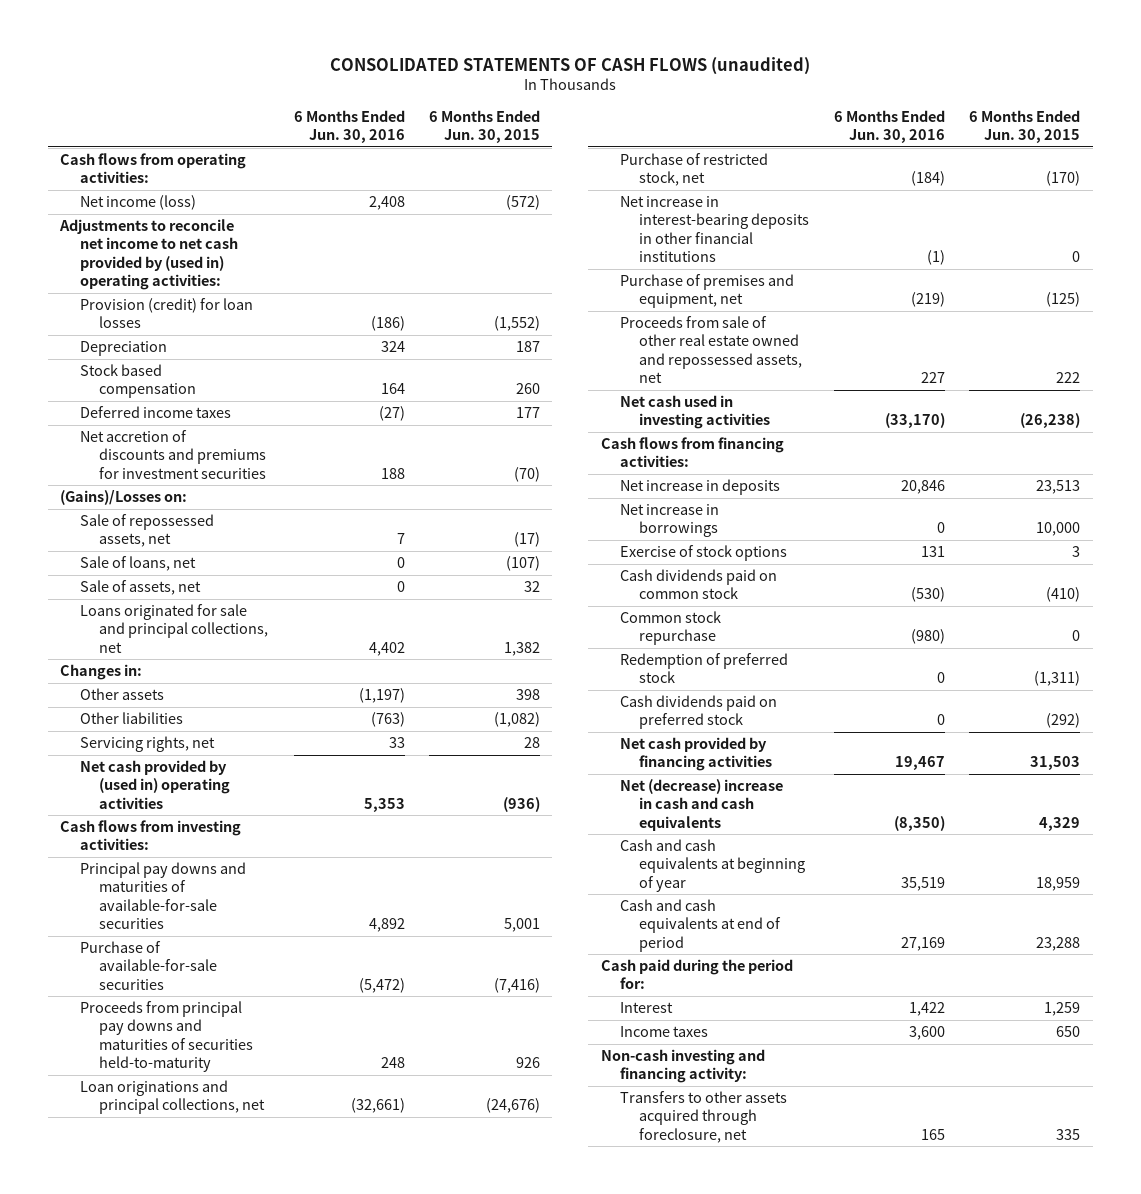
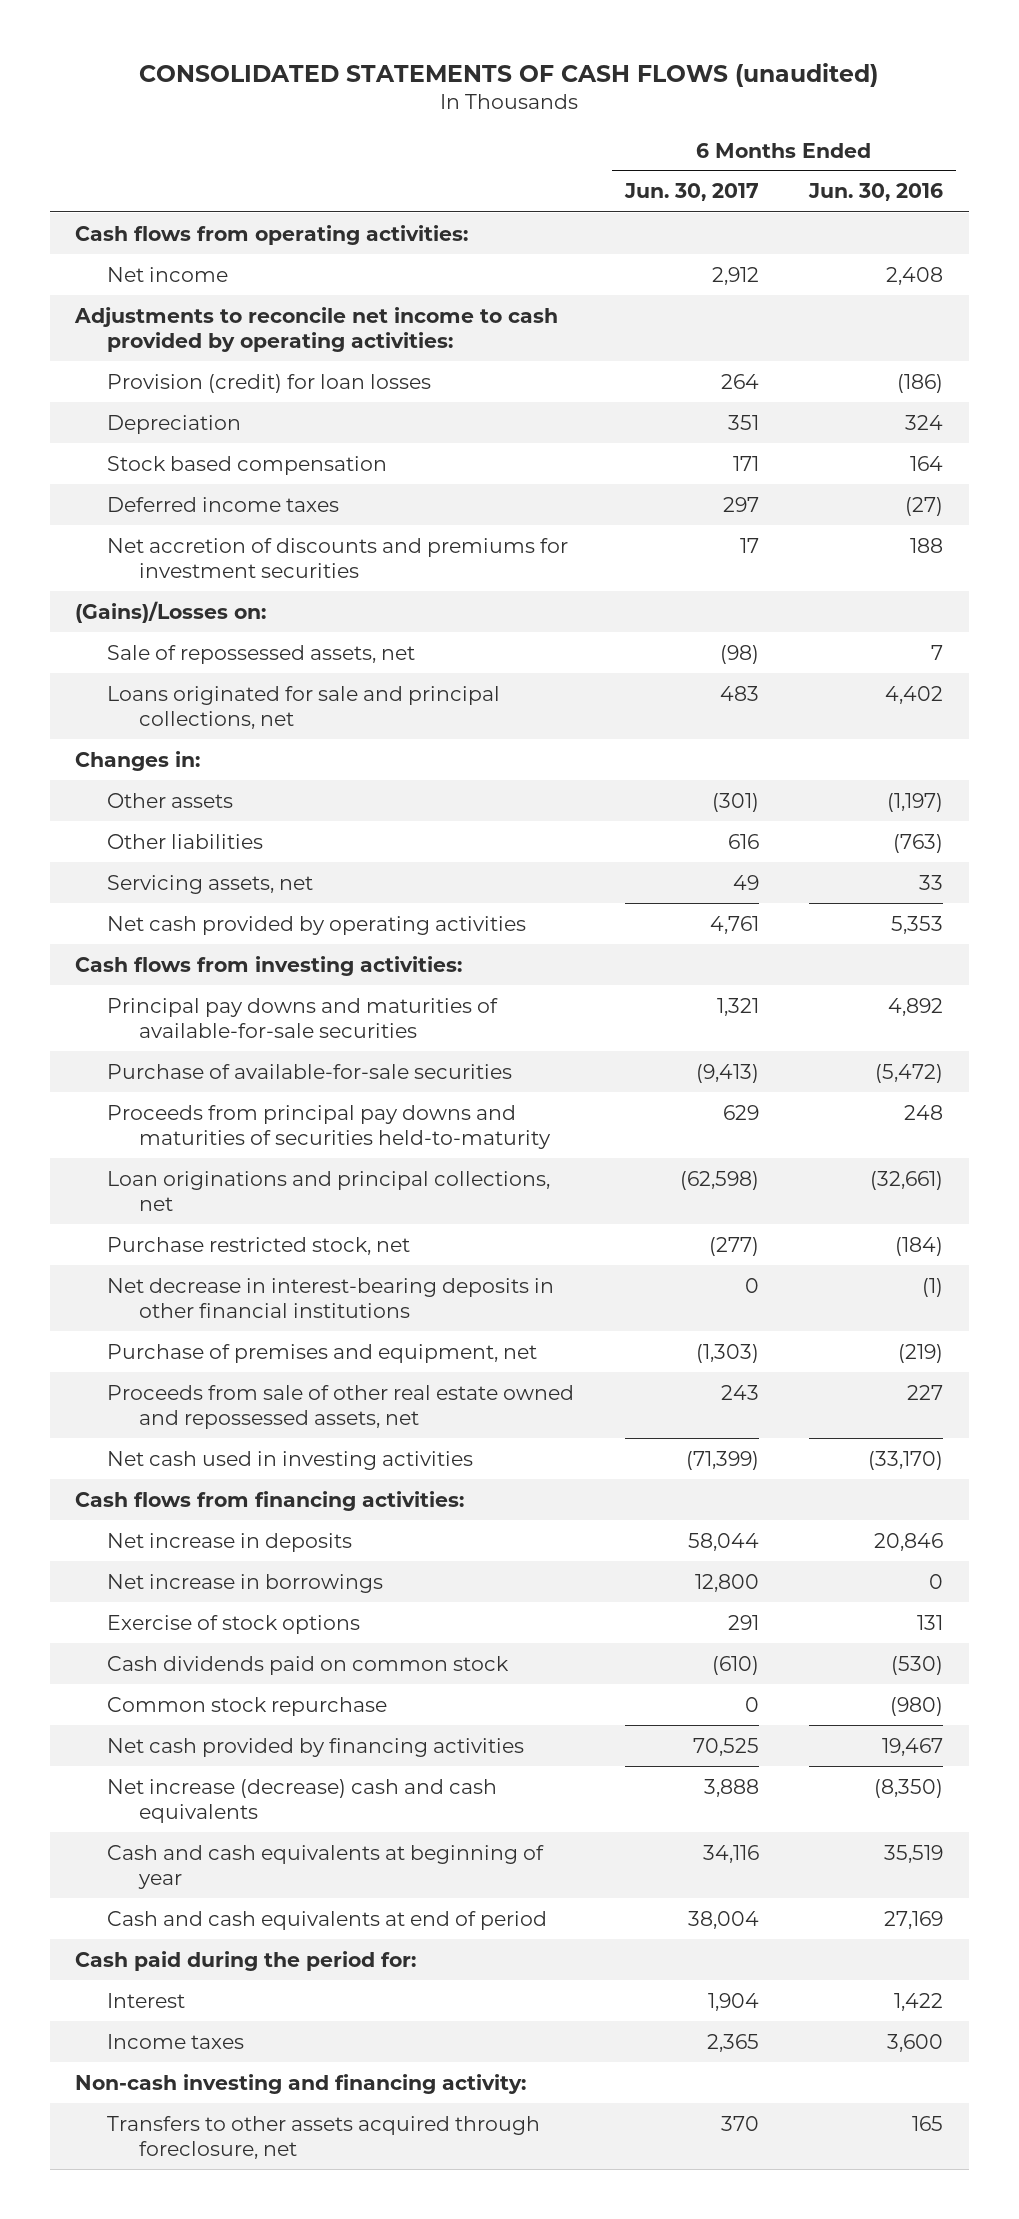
- | 6 Months Ended Jun. 30, 2016 | 6 Months Ended Jun. 30, 2015
+ | 6 Months Ended Jun. 30, 2017 | 6 Months Ended Jun. 30, 2016
- Net income (loss) | 2,408 | (572)
- Adjustments to reconcile net income to net cash provided by (used in) operating activities:
+ Net income | 2,912 | 2,408
+ Adjustments to reconcile net income to cash provided by operating activities:
- Sale of loans, net | 0 | (107)
- Sale of assets, net | 0 | 32
- Servicing rights, net | 33 | 28
- Net cash provided by (used in) operating activities | 5,353 | (936)
+ Servicing assets, net | 49 | 33
+ Net cash provided by operating activities | 4,761 | 5,353
- Purchase of restricted stock, net | (184) | (170)
- Net increase in interest-bearing deposits in other financial institutions | (1) | 0
+ Purchase restricted stock, net | (277) | (184)
+ Net decrease in interest-bearing deposits in other financial institutions | 0 | (1)
- Redemption of preferred stock | 0 | (1,311)
- Cash dividends paid on preferred stock | 0 | (292)
- Net (decrease) increase in cash and cash equivalents | (8,350) | 4,329
+ Net increase (decrease) cash and cash equivalents | 3,888 | (8,350)

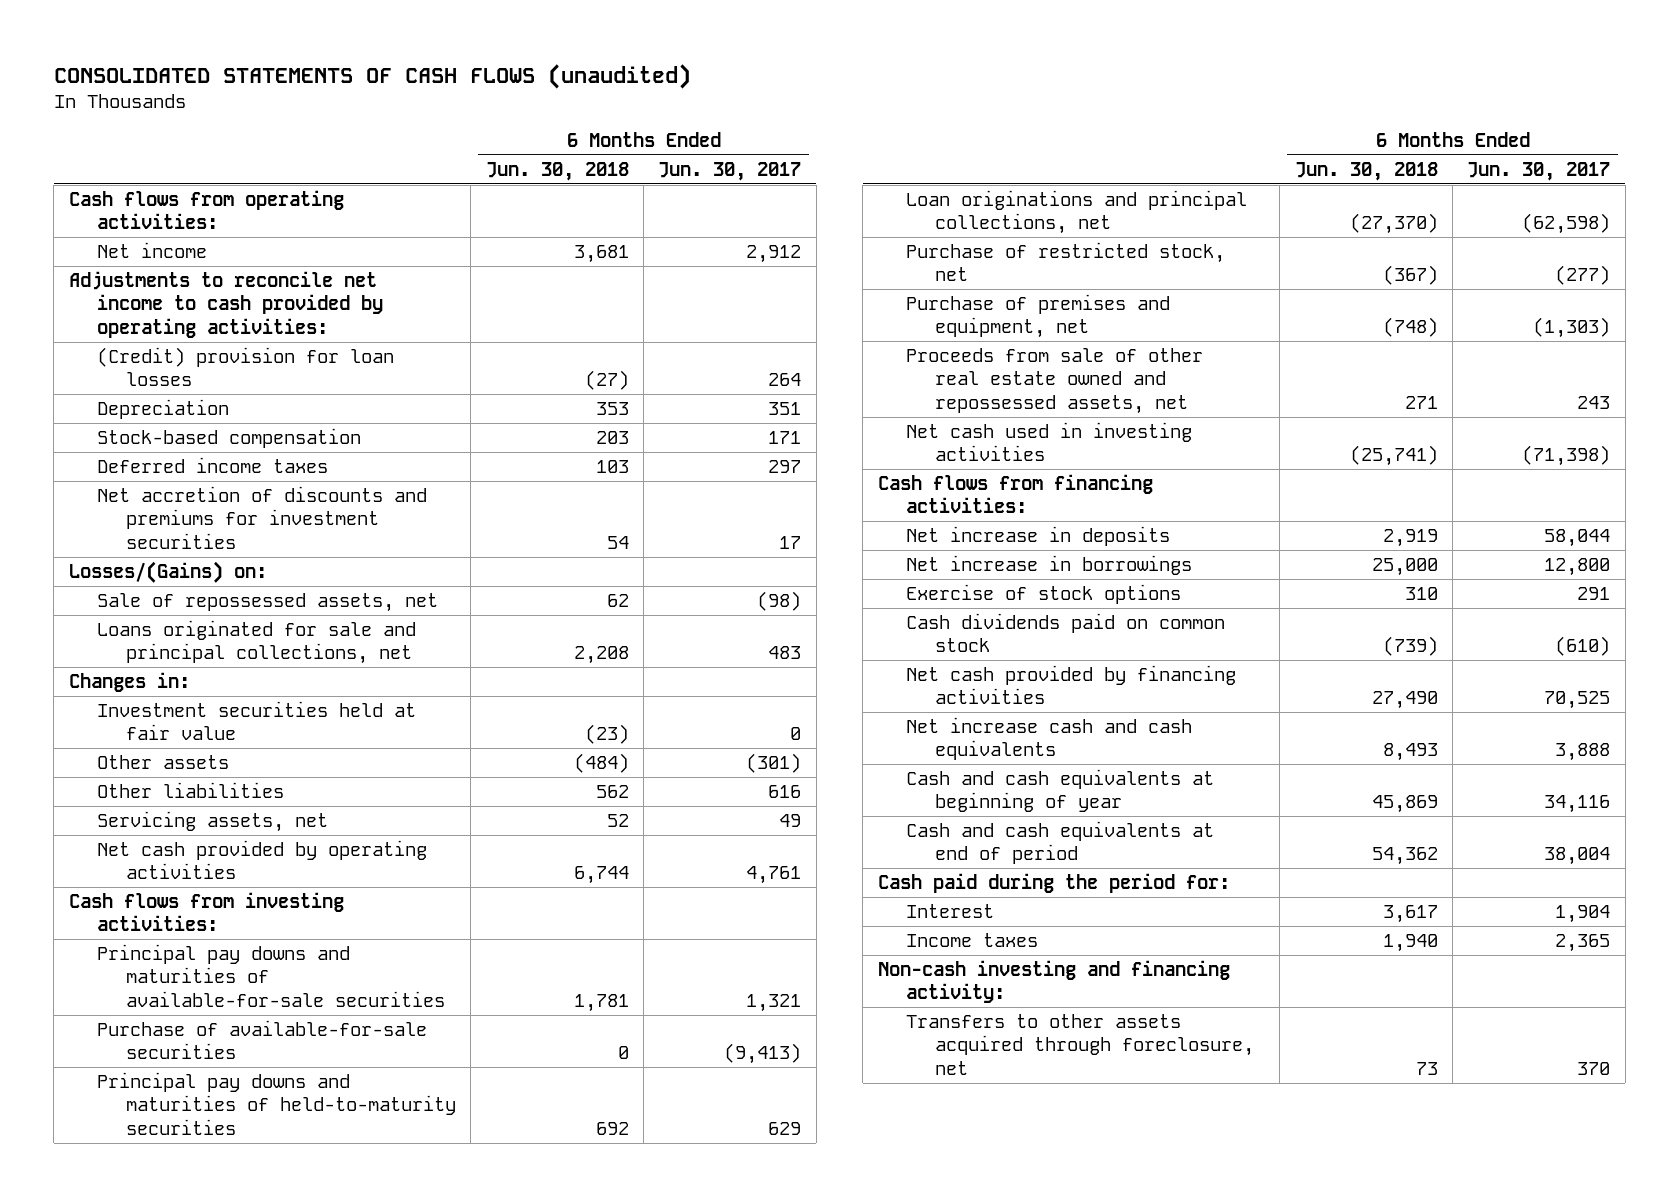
- | 6 Months Ended Jun. 30, 2017 | 6 Months Ended Jun. 30, 2016
+ | 6 Months Ended Jun. 30, 2018 | 6 Months Ended Jun. 30, 2017
- Provision (credit) for loan losses | 264 | (186)
+ (Credit) provision for loan losses | (27) | 264
- Stock based compensation | 171 | 164
+ Stock-based compensation | 203 | 171
- (Gains)/Losses on:
+ Losses/(Gains) on:
+ Investment securities held at fair value | (23) | 0
- Proceeds from principal pay downs and maturities of securities held-to-maturity | 629 | 248
+ Principal pay downs and maturities of held-to-maturity securities | 692 | 629
- Purchase restricted stock, net | (277) | (184)
- Net decrease in interest-bearing deposits in other financial institutions | 0 | (1)
+ Purchase of restricted stock, net | (367) | (277)
- Net cash used in investing activities | (71,399) | (33,170)
+ Net cash used in investing activities | (25,741) | (71,398)
- Common stock repurchase | 0 | (980)
- Net increase (decrease) cash and cash equivalents | 3,888 | (8,350)
+ Net increase cash and cash equivalents | 8,493 | 3,888

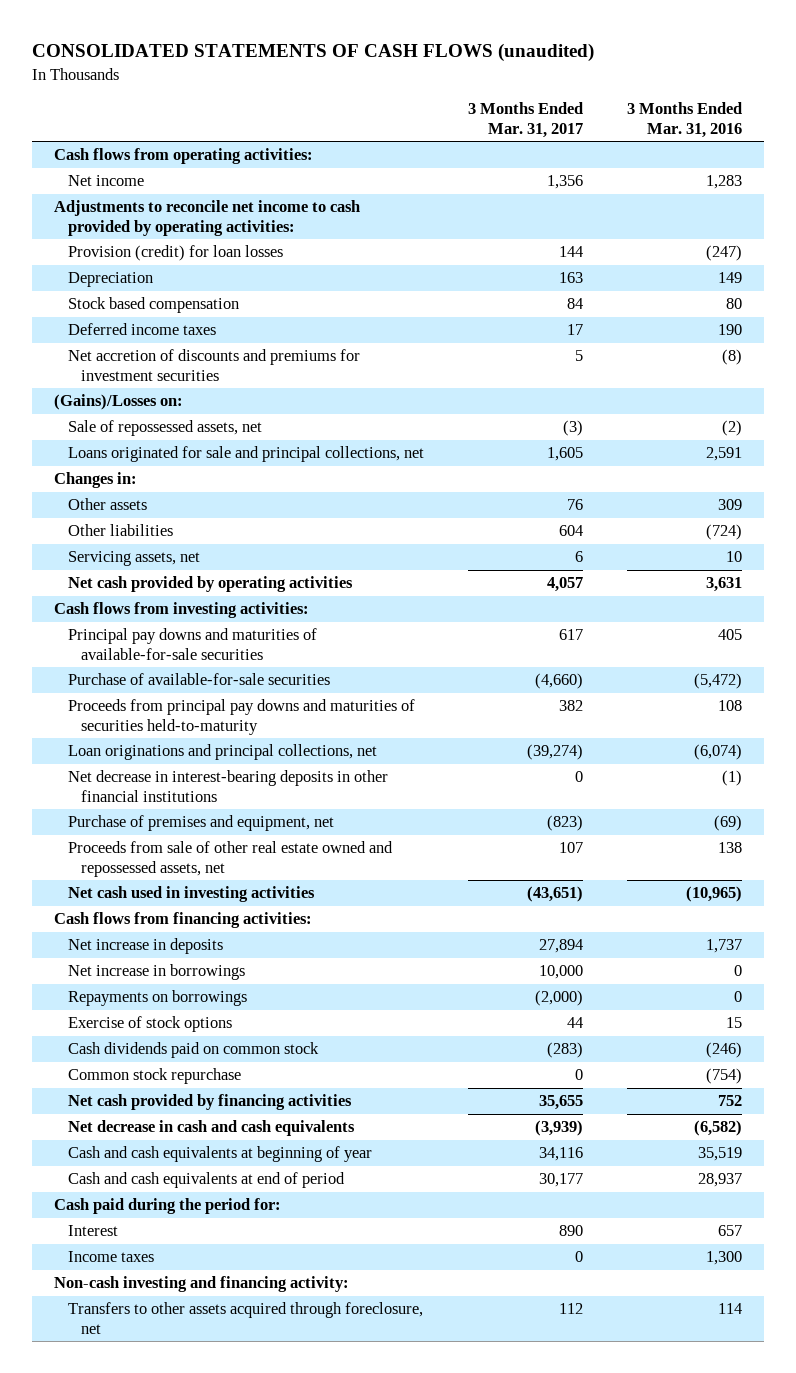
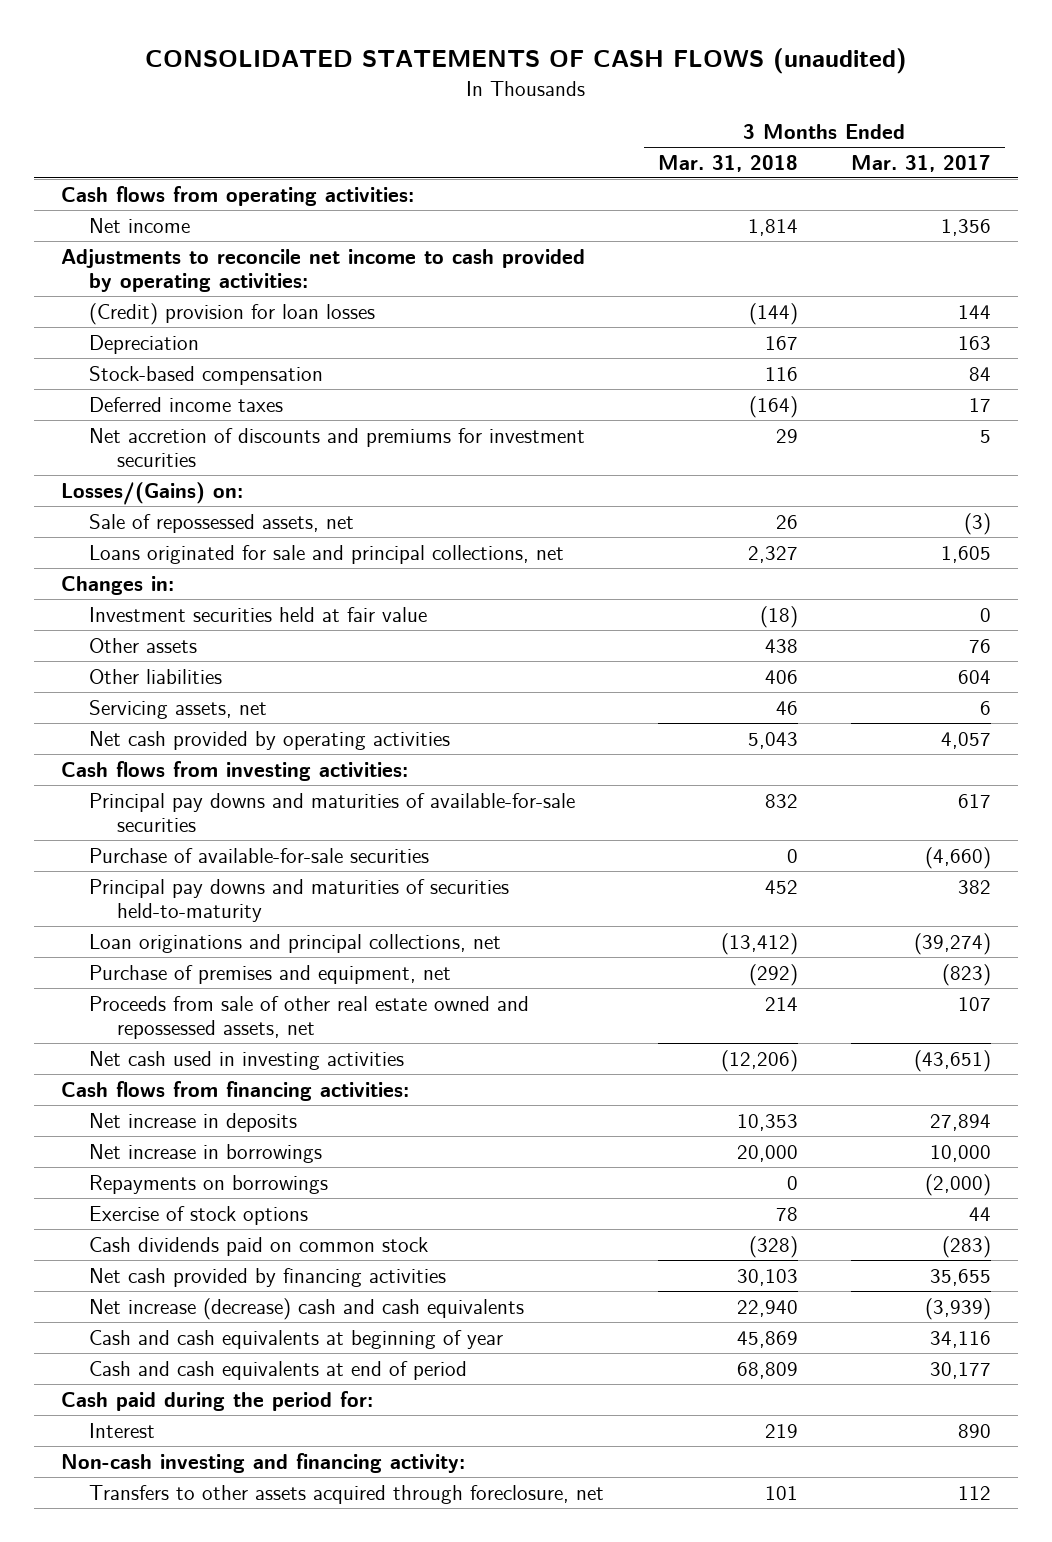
- | 3 Months Ended Mar. 31, 2017 | 3 Months Ended Mar. 31, 2016
+ | 3 Months Ended Mar. 31, 2018 | 3 Months Ended Mar. 31, 2017
- Provision (credit) for loan losses | 144 | (247)
+ (Credit) provision for loan losses | (144) | 144
- Stock based compensation | 84 | 80
+ Stock-based compensation | 116 | 84
- (Gains)/Losses on:
+ Losses/(Gains) on:
+ Investment securities held at fair value | (18) | 0
- Proceeds from principal pay downs and maturities of securities held-to-maturity | 382 | 108
+ Principal pay downs and maturities of securities held-to-maturity | 452 | 382
- Net decrease in interest-bearing deposits in other financial institutions | 0 | (1)
- Common stock repurchase | 0 | (754)
- Net decrease in cash and cash equivalents | (3,939) | (6,582)
+ Net increase (decrease) cash and cash equivalents | 22,940 | (3,939)
- Income taxes | 0 | 1,300

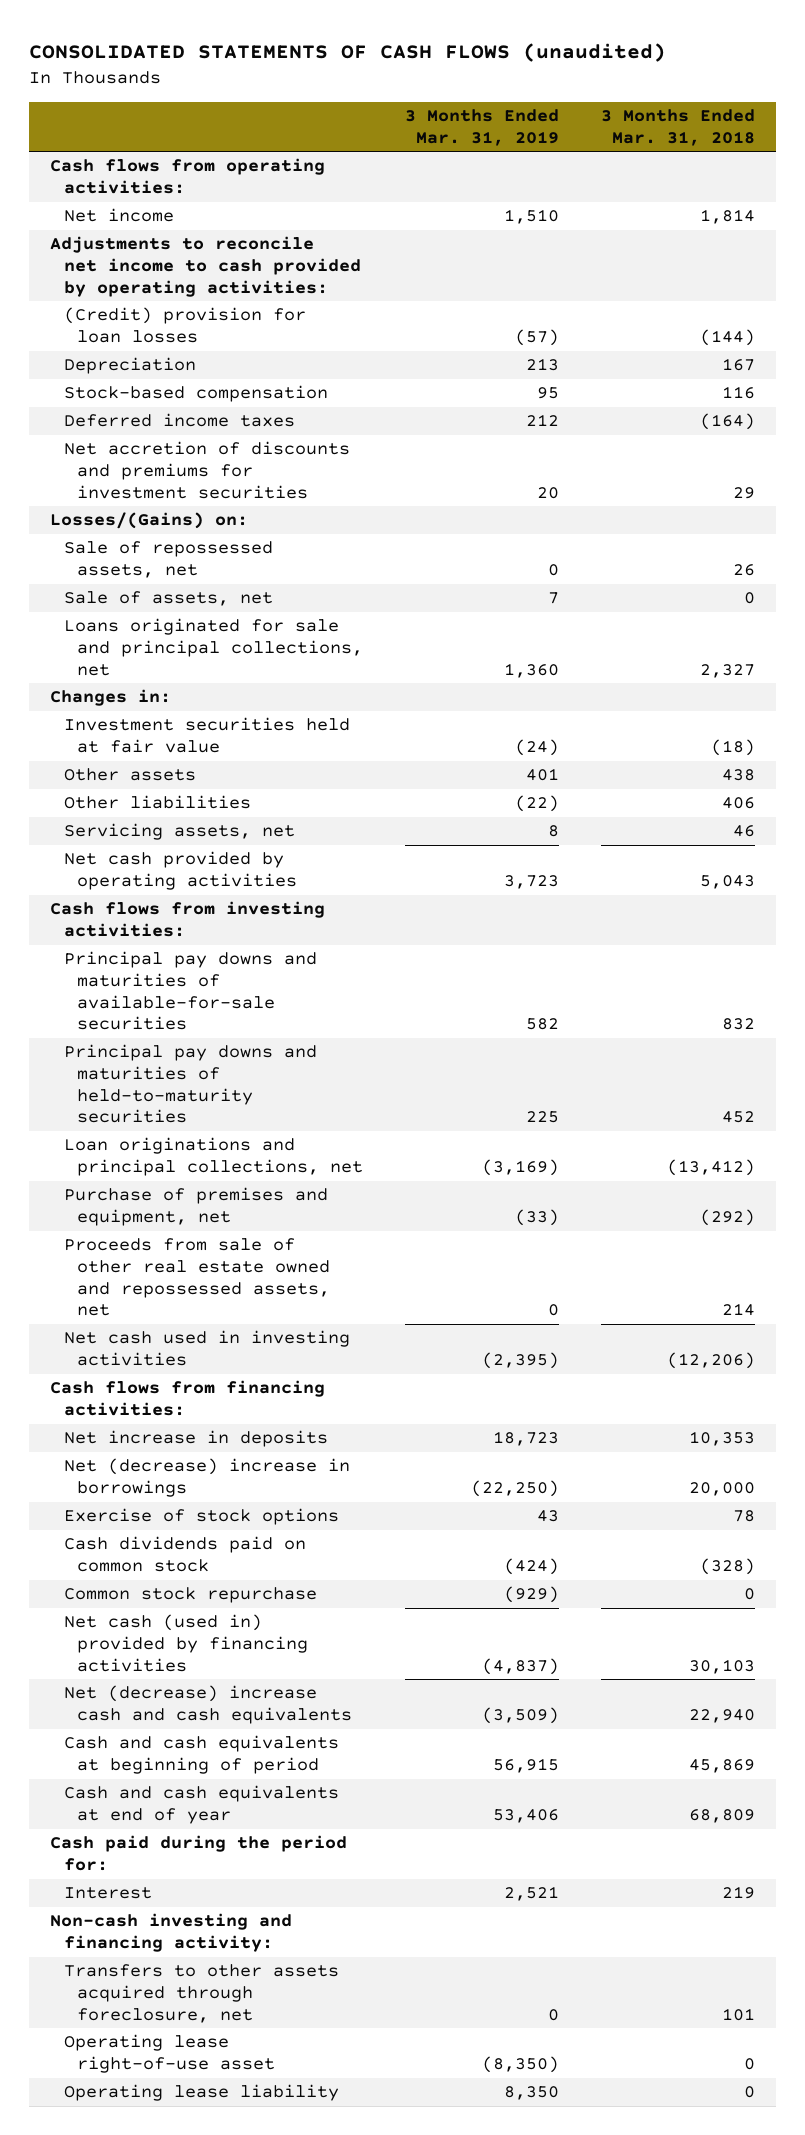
- | 3 Months Ended Mar. 31, 2018 | 3 Months Ended Mar. 31, 2017
+ | 3 Months Ended Mar. 31, 2019 | 3 Months Ended Mar. 31, 2018
+ Sale of assets, net | 7 | 0
- Purchase of available-for-sale securities | 0 | (4,660)
- Principal pay downs and maturities of securities held-to-maturity | 452 | 382
+ Principal pay downs and maturities of held-to-maturity securities | 225 | 452
- Net increase in borrowings | 20,000 | 10,000
- Repayments on borrowings | 0 | (2,000)
+ Net (decrease) increase in borrowings | (22,250) | 20,000
- Net cash provided by financing activities | 30,103 | 35,655
- Net increase (decrease) cash and cash equivalents | 22,940 | (3,939)
- Cash and cash equivalents at beginning of year | 45,869 | 34,116
- Cash and cash equivalents at end of period | 68,809 | 30,177
+ Common stock repurchase | (929) | 0
+ Net cash (used in) provided by financing activities | (4,837) | 30,103
+ Net (decrease) increase cash and cash equivalents | (3,509) | 22,940
+ Cash and cash equivalents at beginning of period | 56,915 | 45,869
+ Cash and cash equivalents at end of year | 53,406 | 68,809
+ Operating lease right-of-use asset | (8,350) | 0
+ Operating lease liability | 8,350 | 0

